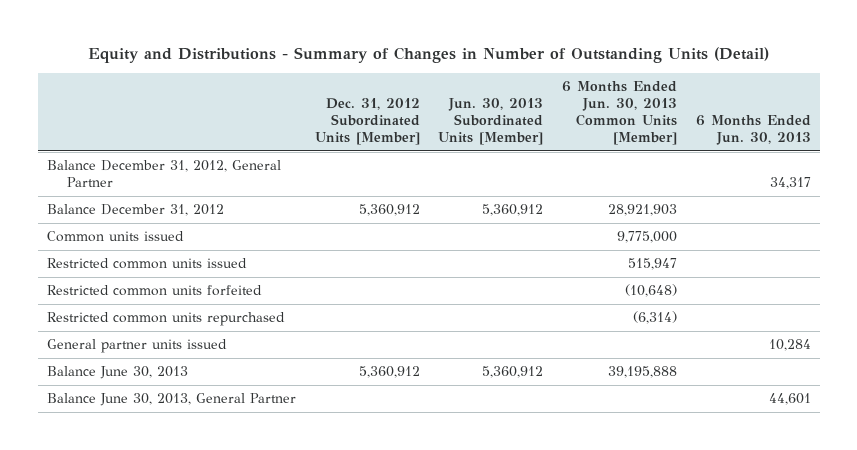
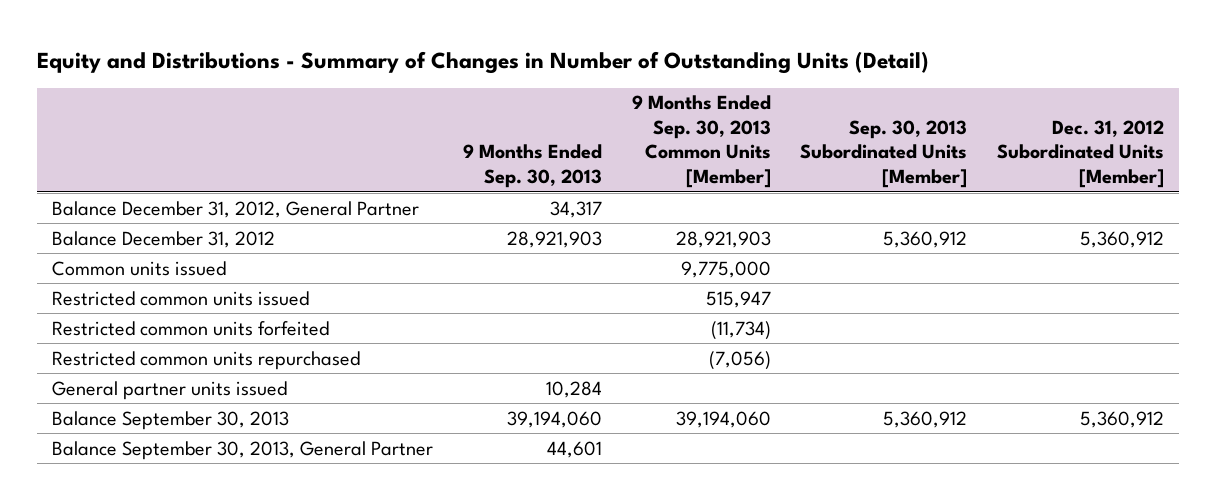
- | Dec. 31, 2012 Subordinated Units [Member] | Jun. 30, 2013 Subordinated Units [Member] | 6 Months Ended Jun. 30, 2013 Common Units [Member] | 6 Months Ended Jun. 30, 2013
+ | 9 Months Ended Sep. 30, 2013 | 9 Months Ended Sep. 30, 2013 Common Units [Member] | Sep. 30, 2013 Subordinated Units [Member] | Dec. 31, 2012 Subordinated Units [Member]
- Balance June 30, 2013 | 5,360,912 | 5,360,912 | 39,195,888 |
- Balance June 30, 2013, General Partner | | | | 44,601
+ Balance September 30, 2013 | 39,194,060 | 39,194,060 | 5,360,912 | 5,360,912
+ Balance September 30, 2013, General Partner | 44,601 | | |

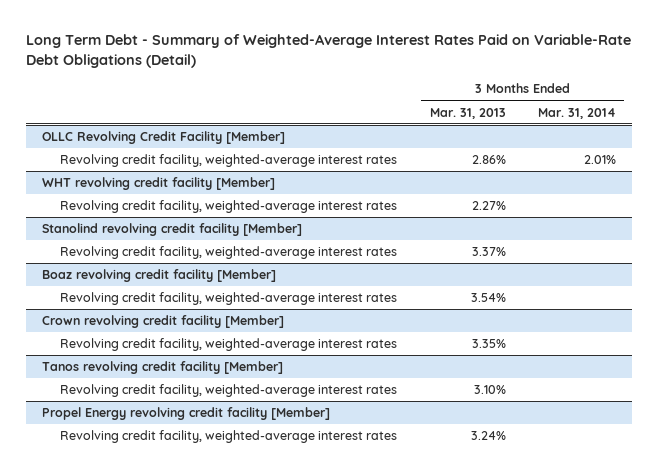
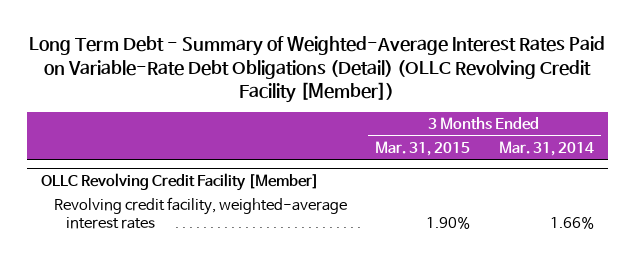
- Long Term Debt - Summary of Weighted-Average Interest Rates Paid on Variable-Rate Debt Obligations (Detail)
+ Long Term Debt - Summary of Weighted-Average Interest Rates Paid on Variable-Rate Debt Obligations (Detail) (OLLC Revolving Credit Facility [Member])
- | 3 Months Ended Mar. 31, 2013 | 3 Months Ended Mar. 31, 2014
+ | 3 Months Ended Mar. 31, 2015 | 3 Months Ended Mar. 31, 2014
@ OLLC Revolving Credit Facility [Member]
- Revolving credit facility, weighted-average interest rates | 2.86% | 2.01%
- WHT revolving credit facility [Member]
- Revolving credit facility, weighted-average interest rates | 2.27% |
- Stanolind revolving credit facility [Member]
- Revolving credit facility, weighted-average interest rates | 3.37% |
- Boaz revolving credit facility [Member]
- Revolving credit facility, weighted-average interest rates | 3.54% |
- Crown revolving credit facility [Member]
- Revolving credit facility, weighted-average interest rates | 3.35% |
- Tanos revolving credit facility [Member]
- Revolving credit facility, weighted-average interest rates | 3.10% |
- Propel Energy revolving credit facility [Member]
- Revolving credit facility, weighted-average interest rates | 3.24% |
@ OLLC Revolving Credit Facility [Member]
+ Revolving credit facility, weighted-average interest rates | 1.90% | 1.66%

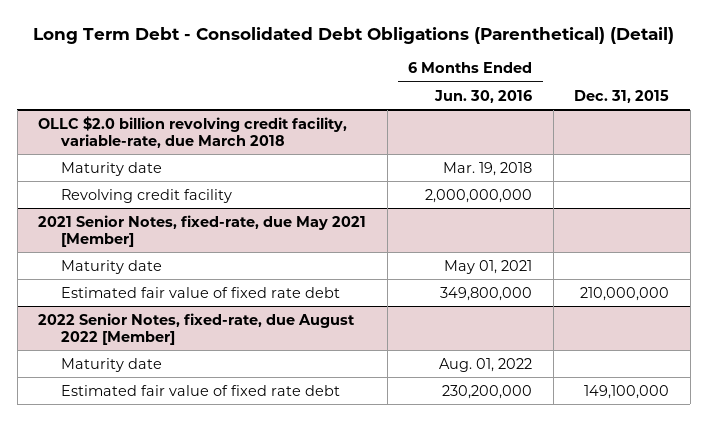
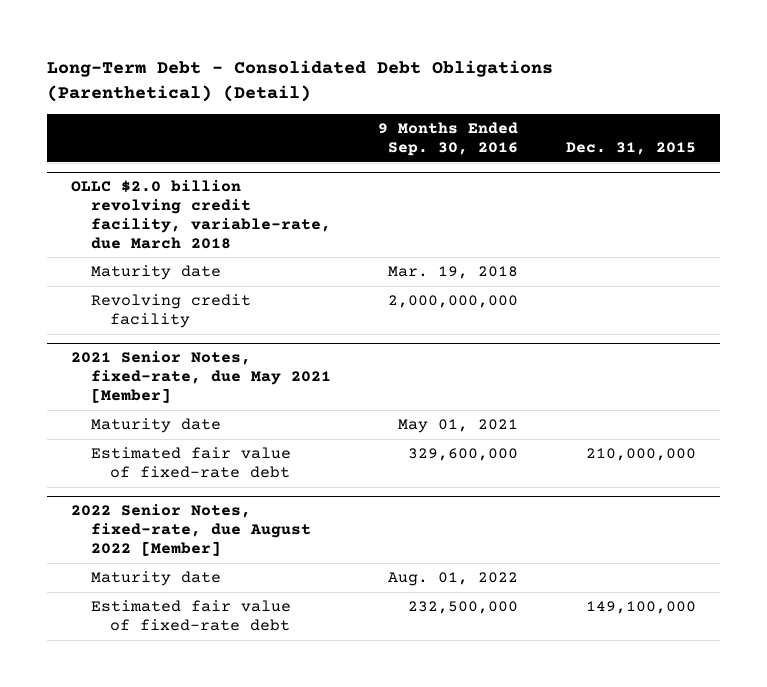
- Long Term Debt - Consolidated Debt Obligations (Parenthetical) (Detail)
+ Long-Term Debt - Consolidated Debt Obligations (Parenthetical) (Detail)
- | 6 Months Ended Jun. 30, 2016 | Dec. 31, 2015
+ | 9 Months Ended Sep. 30, 2016 | Dec. 31, 2015
@ 2021 Senior Notes, fixed-rate, due May 2021 [Member]
- Estimated fair value of fixed rate debt | 349,800,000 | 210,000,000
+ Estimated fair value of fixed-rate debt | 329,600,000 | 210,000,000
@ 2022 Senior Notes, fixed-rate, due August 2022 [Member]
- Estimated fair value of fixed rate debt | 230,200,000 | 149,100,000
+ Estimated fair value of fixed-rate debt | 232,500,000 | 149,100,000

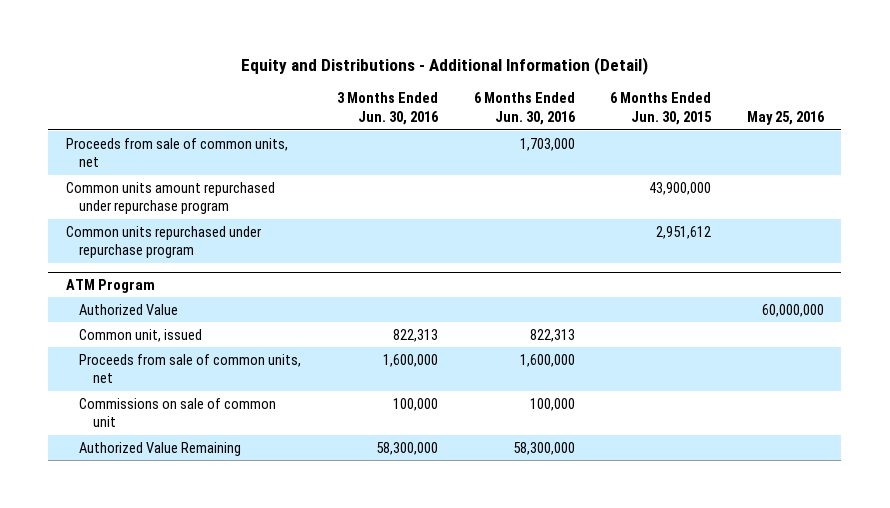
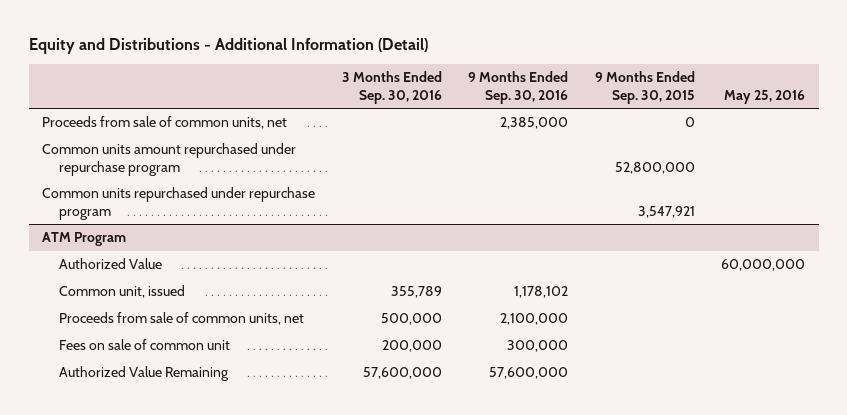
- | 3 Months Ended Jun. 30, 2016 | 6 Months Ended Jun. 30, 2016 | 6 Months Ended Jun. 30, 2015 | May 25, 2016
+ | 3 Months Ended Sep. 30, 2016 | 9 Months Ended Sep. 30, 2016 | 9 Months Ended Sep. 30, 2015 | May 25, 2016
@ ATM Program
- Commissions on sale of common unit | 100,000 | 100,000 | |
+ Fees on sale of common unit | 200,000 | 300,000 | |

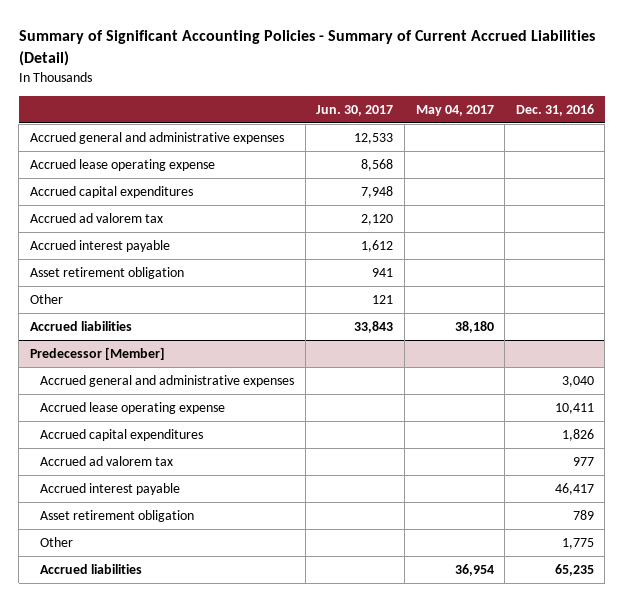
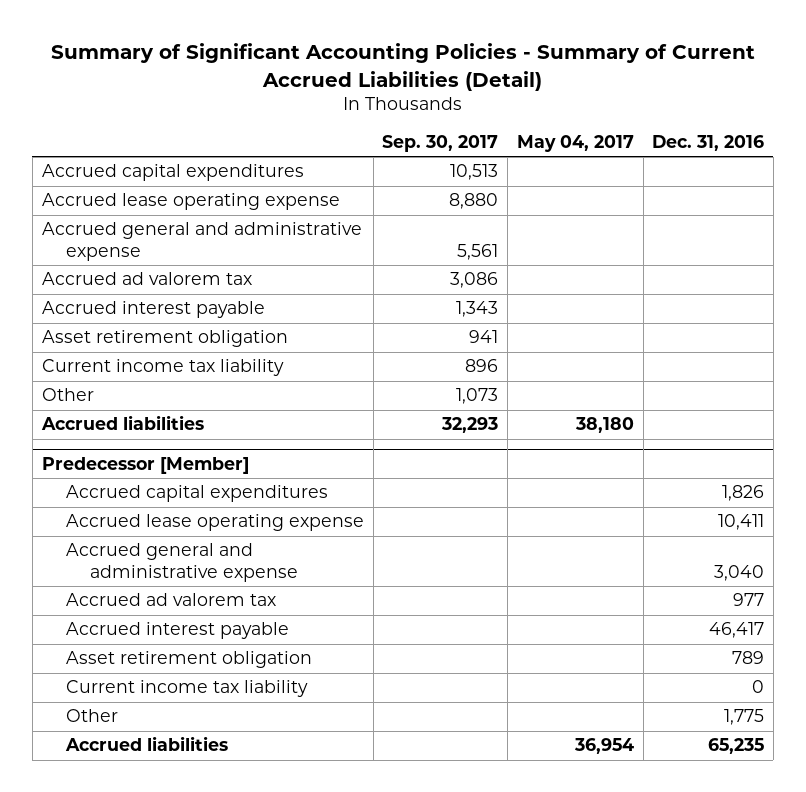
- | Jun. 30, 2017 | May 04, 2017 | Dec. 31, 2016
+ | Sep. 30, 2017 | May 04, 2017 | Dec. 31, 2016
- Accrued general and administrative expenses | 12,533 | |
moved down: Accrued lease operating expense | 8,880 | |
+ Accrued general and administrative expense | 5,561 | |
+ Current income tax liability | 896 | |
@ Predecessor [Member]
- Accrued general and administrative expenses | | | 3,040
moved down: Accrued lease operating expense | | | 10,411
+ Accrued general and administrative expense | | | 3,040
+ Current income tax liability | | | 0

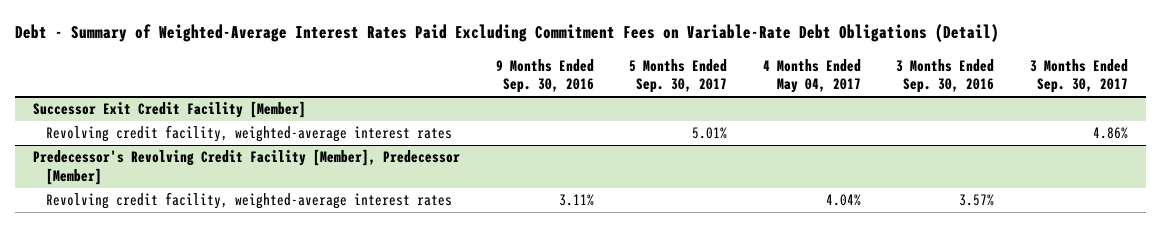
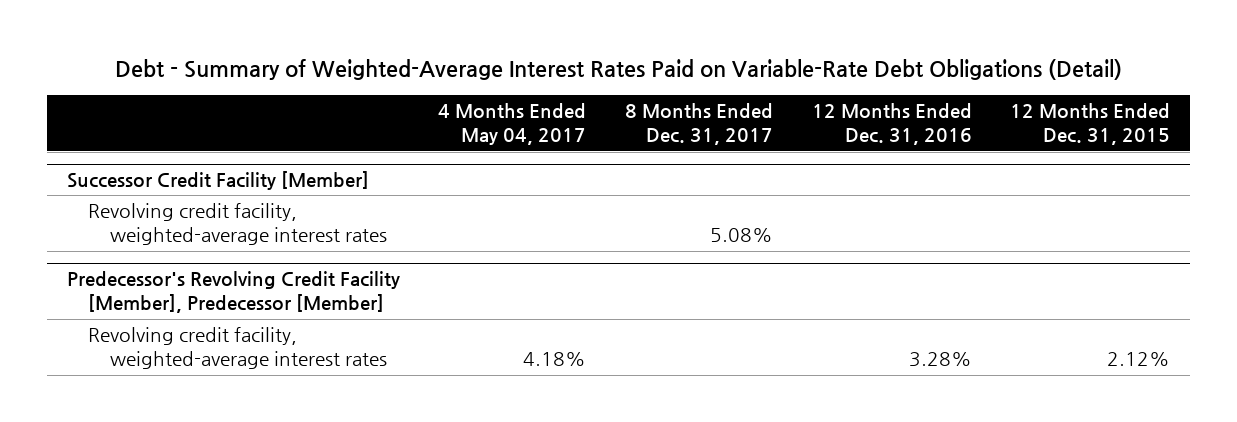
- Debt - Summary of Weighted-Average Interest Rates Paid Excluding Commitment Fees on Variable-Rate Debt Obligations (Detail)
+ Debt - Summary of Weighted-Average Interest Rates Paid on Variable-Rate Debt Obligations (Detail)
- | 9 Months Ended Sep. 30, 2016 | 5 Months Ended Sep. 30, 2017 | 4 Months Ended May 04, 2017 | 3 Months Ended Sep. 30, 2016 | 3 Months Ended Sep. 30, 2017
+ | 4 Months Ended May 04, 2017 | 8 Months Ended Dec. 31, 2017 | 12 Months Ended Dec. 31, 2016 | 12 Months Ended Dec. 31, 2015
- Successor Exit Credit Facility [Member]
- Revolving credit facility, weighted-average interest rates | | 5.01% | | | 4.86%
+ Successor Credit Facility [Member]
+ Revolving credit facility, weighted-average interest rates | | 5.08% | |
@ Predecessor's Revolving Credit Facility [Member], Predecessor [Member]
- Revolving credit facility, weighted-average interest rates | 3.11% | | 4.04% | 3.57% |
+ Revolving credit facility, weighted-average interest rates | 4.18% | | 3.28% | 2.12%

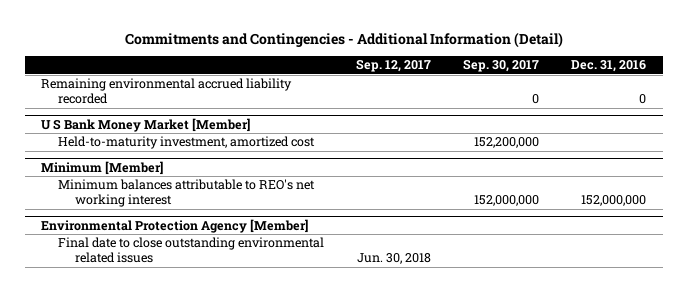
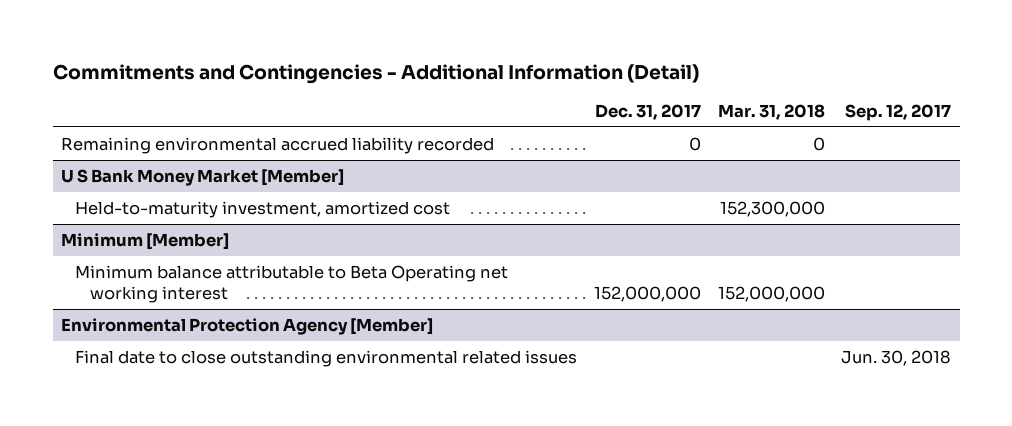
- | Sep. 12, 2017 | Sep. 30, 2017 | Dec. 31, 2016
+ | Dec. 31, 2017 | Mar. 31, 2018 | Sep. 12, 2017
@ Minimum [Member]
- Minimum balances attributable to REO's net working interest | | 152,000,000 | 152,000,000
+ Minimum balance attributable to Beta Operating net working interest | 152,000,000 | 152,000,000 |

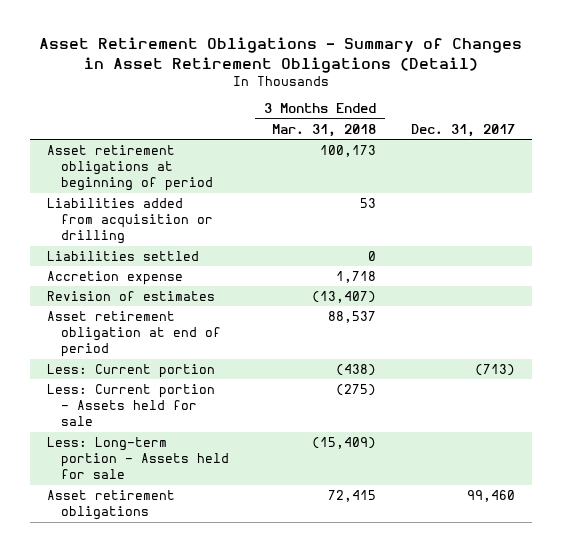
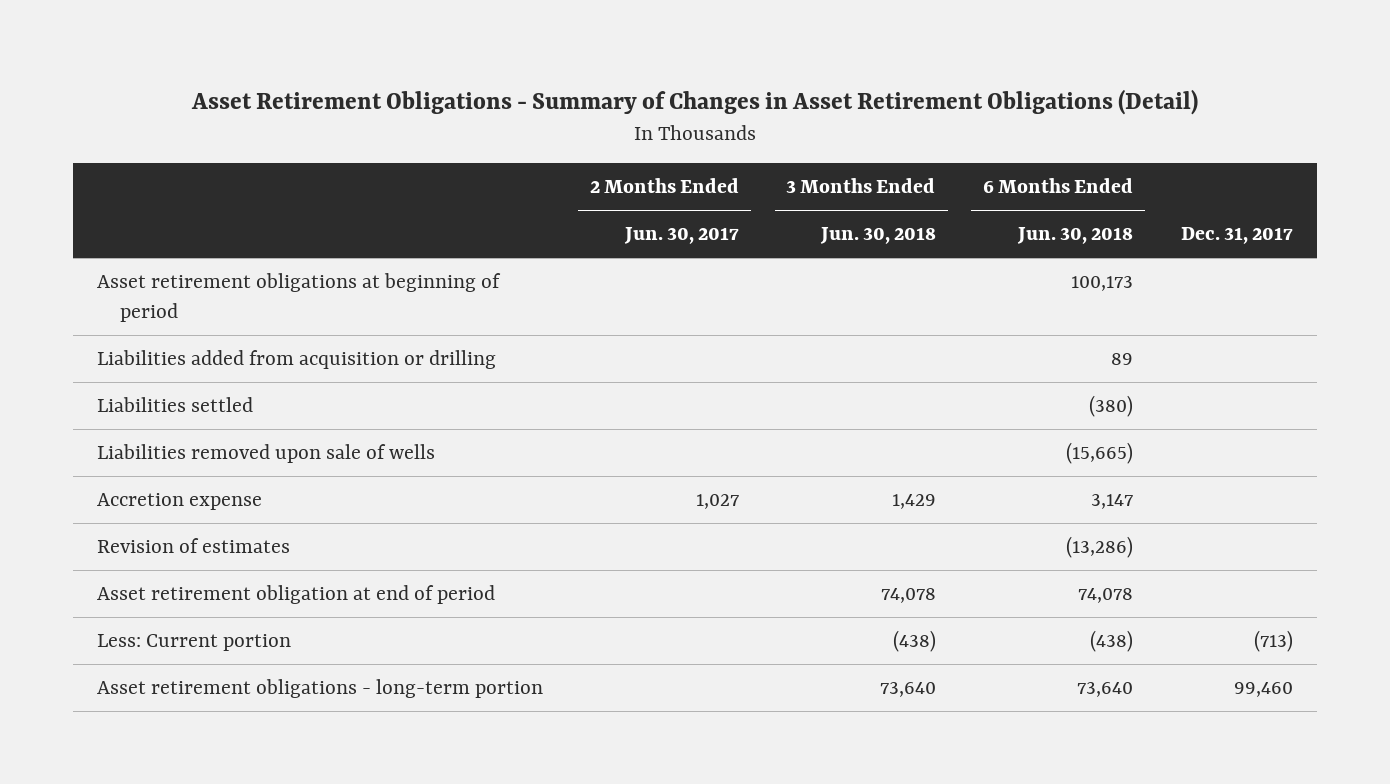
- | 3 Months Ended Mar. 31, 2018 | Dec. 31, 2017
+ | 2 Months Ended Jun. 30, 2017 | 3 Months Ended Jun. 30, 2018 | 6 Months Ended Jun. 30, 2018 | Dec. 31, 2017
+ Liabilities removed upon sale of wells | | | (15,665) |
- Less: Current portion - Assets held for sale | (275) |
- Less: Long-term portion - Assets held for sale | (15,409) |
- Asset retirement obligations | 72,415 | 99,460
+ Asset retirement obligations - long-term portion | | 73,640 | 73,640 | 99,460

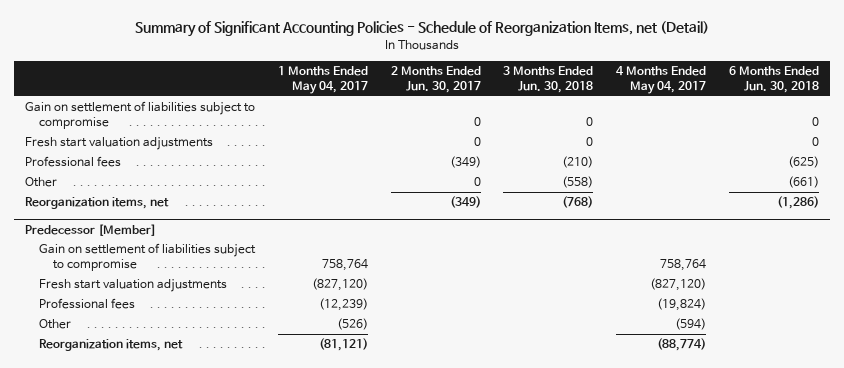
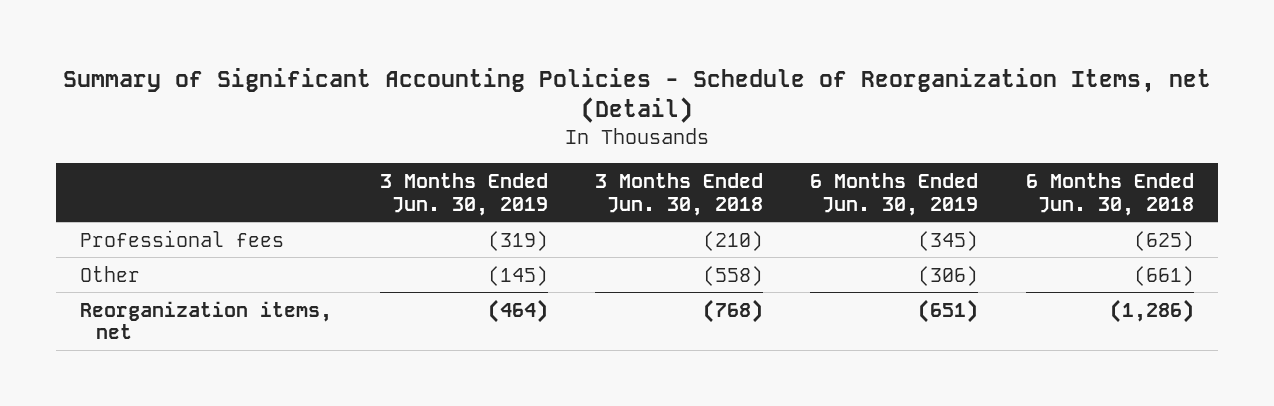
- | 1 Months Ended May 04, 2017 | 2 Months Ended Jun. 30, 2017 | 3 Months Ended Jun. 30, 2018 | 4 Months Ended May 04, 2017 | 6 Months Ended Jun. 30, 2018
+ | 3 Months Ended Jun. 30, 2019 | 3 Months Ended Jun. 30, 2018 | 6 Months Ended Jun. 30, 2019 | 6 Months Ended Jun. 30, 2018
- Gain on settlement of liabilities subject to compromise | | 0 | 0 | | 0
- Fresh start valuation adjustments | | 0 | 0 | | 0
- Predecessor [Member]
- Gain on settlement of liabilities subject to compromise | 758,764 | | | 758,764 |
- Fresh start valuation adjustments | (827,120) | | | (827,120) |
- Professional fees | (12,239) | | | (19,824) |
- Other | (526) | | | (594) |
- Reorganization items, net | (81,121) | | | (88,774) |

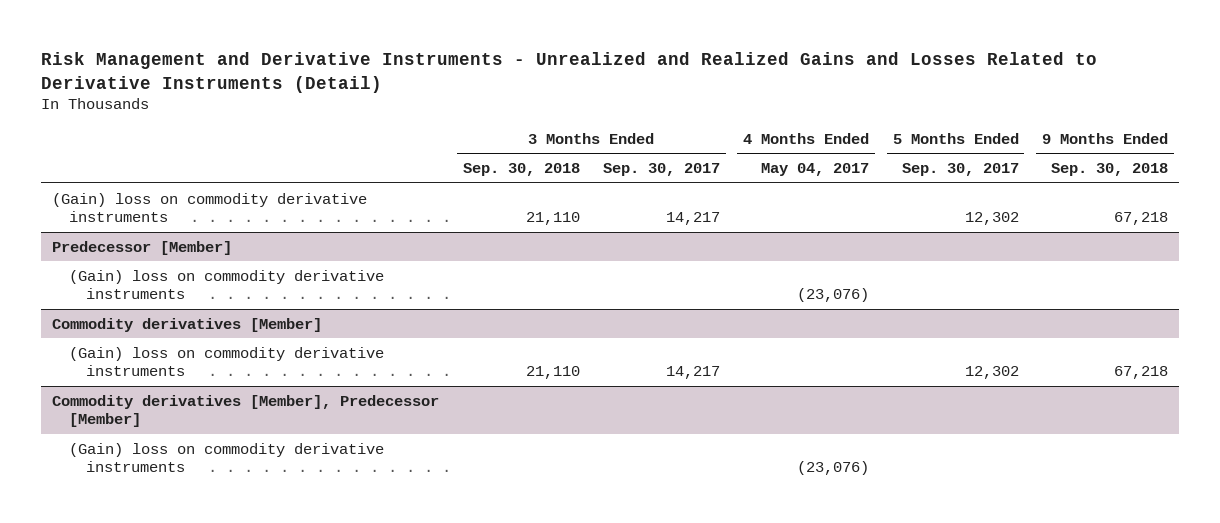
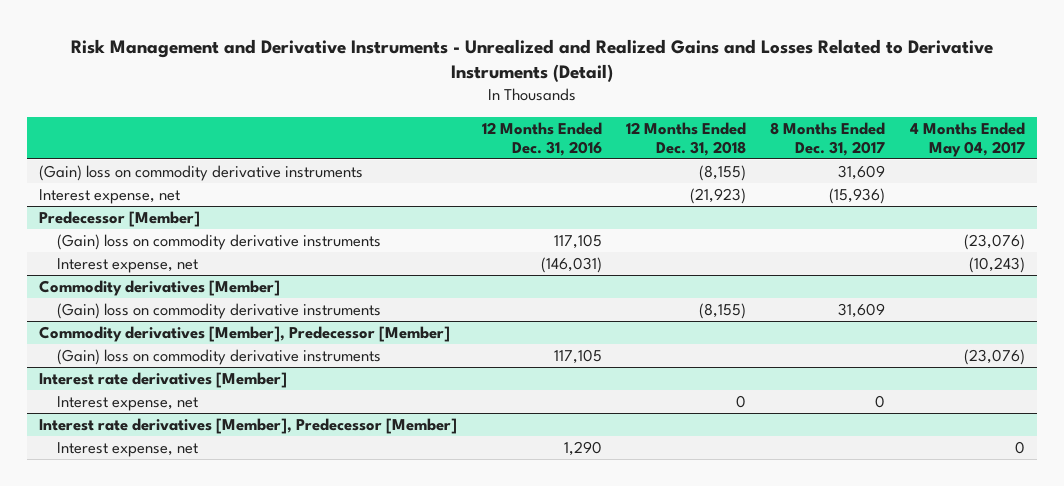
- | 3 Months Ended Sep. 30, 2018 | 3 Months Ended Sep. 30, 2017 | 4 Months Ended May 04, 2017 | 5 Months Ended Sep. 30, 2017 | 9 Months Ended Sep. 30, 2018
+ | 12 Months Ended Dec. 31, 2016 | 12 Months Ended Dec. 31, 2018 | 8 Months Ended Dec. 31, 2017 | 4 Months Ended May 04, 2017
+ Interest expense, net | | (21,923) | (15,936) |
@ Predecessor [Member]
+ Interest expense, net | (146,031) | | | (10,243)
+ Interest rate derivatives [Member]
+ Interest expense, net | | 0 | 0 |
+ Interest rate derivatives [Member], Predecessor [Member]
+ Interest expense, net | 1,290 | | | 0

